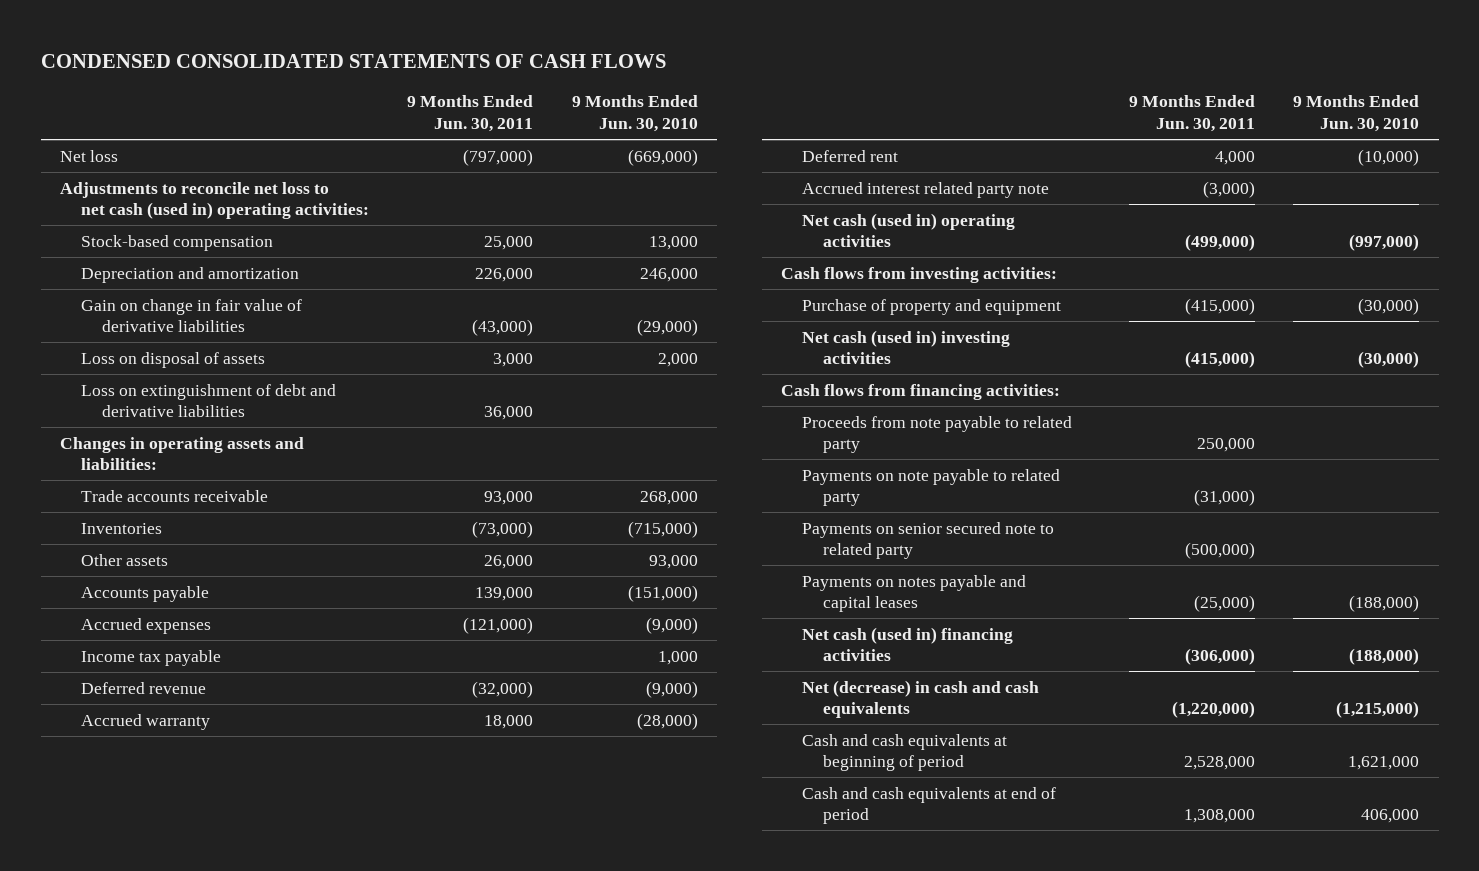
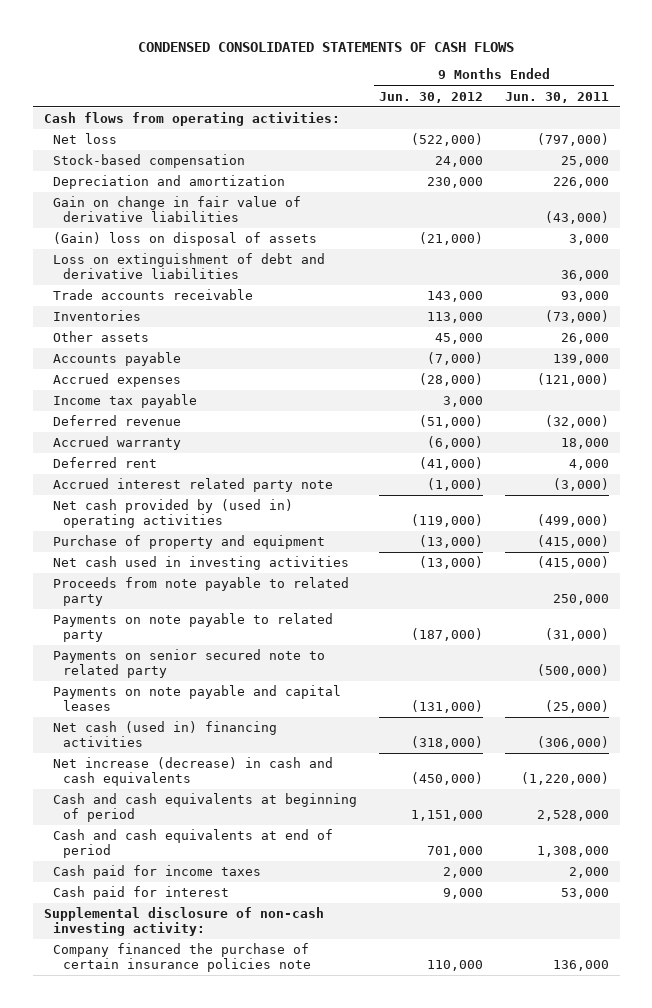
- | 9 Months Ended Jun. 30, 2011 | 9 Months Ended Jun. 30, 2010
+ | 9 Months Ended Jun. 30, 2012 | 9 Months Ended Jun. 30, 2011
+ Cash flows from operating activities:
- Adjustments to reconcile net loss to net cash (used in) operating activities:
- Loss on disposal of assets | 3,000 | 2,000
+ (Gain) loss on disposal of assets | (21,000) | 3,000
- Changes in operating assets and liabilities:
- Net cash (used in) operating activities | (499,000) | (997,000)
- Cash flows from investing activities:
+ Net cash provided by (used in) operating activities | (119,000) | (499,000)
- Net cash (used in) investing activities | (415,000) | (30,000)
- Cash flows from financing activities:
+ Net cash used in investing activities | (13,000) | (415,000)
- Payments on notes payable and capital leases | (25,000) | (188,000)
+ Payments on note payable and capital leases | (131,000) | (25,000)
- Net (decrease) in cash and cash equivalents | (1,220,000) | (1,215,000)
+ Net increase (decrease) in cash and cash equivalents | (450,000) | (1,220,000)
+ Cash paid for income taxes | 2,000 | 2,000
+ Cash paid for interest | 9,000 | 53,000
+ Supplemental disclosure of non-cash investing activity:
+ Company financed the purchase of certain insurance policies note | 110,000 | 136,000

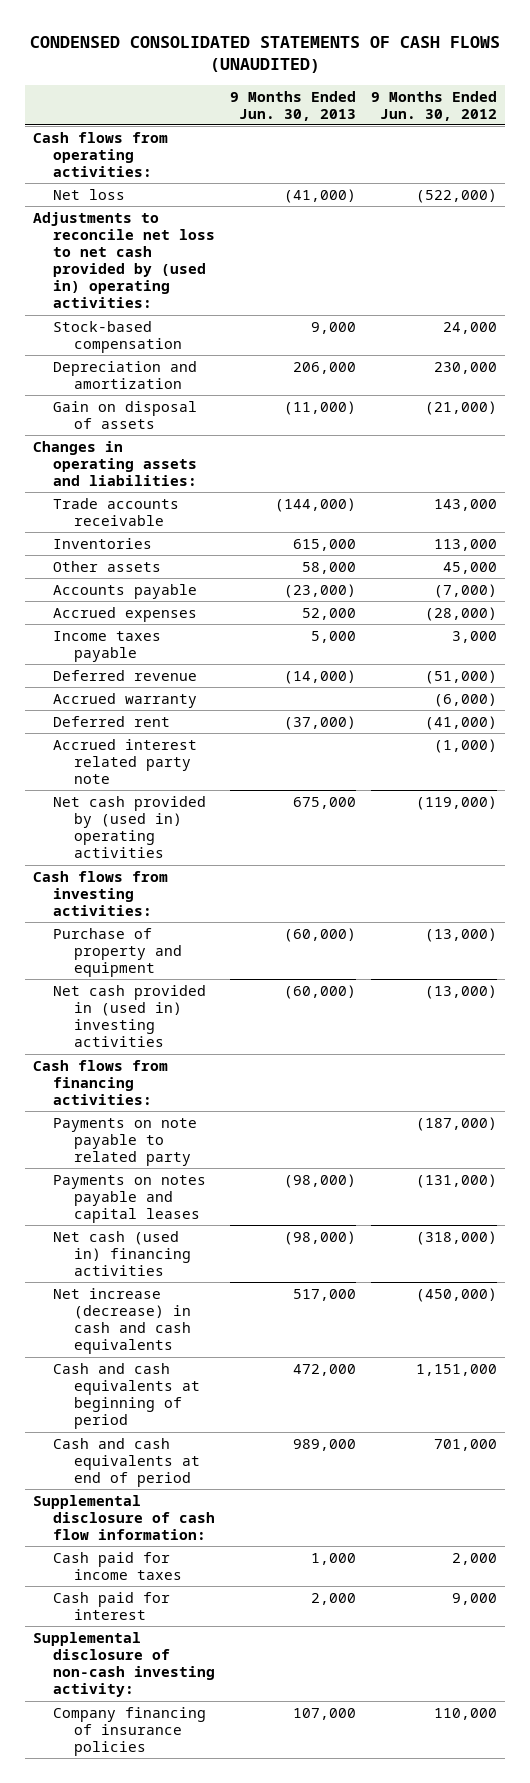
- CONDENSED CONSOLIDATED STATEMENTS OF CASH FLOWS
+ CONDENSED CONSOLIDATED STATEMENTS OF CASH FLOWS (UNAUDITED)
- | 9 Months Ended Jun. 30, 2012 | 9 Months Ended Jun. 30, 2011
+ | 9 Months Ended Jun. 30, 2013 | 9 Months Ended Jun. 30, 2012
+ Adjustments to reconcile net loss to net cash provided by (used in) operating activities:
- Gain on change in fair value of derivative liabilities | | (43,000)
- (Gain) loss on disposal of assets | (21,000) | 3,000
- Loss on extinguishment of debt and derivative liabilities | | 36,000
+ Gain on disposal of assets | (11,000) | (21,000)
+ Changes in operating assets and liabilities:
- Income tax payable | 3,000 |
+ Income taxes payable | 5,000 | 3,000
+ Cash flows from investing activities:
- Net cash used in investing activities | (13,000) | (415,000)
- Proceeds from note payable to related party | | 250,000
+ Net cash provided in (used in) investing activities | (60,000) | (13,000)
+ Cash flows from financing activities:
- Payments on senior secured note to related party | | (500,000)
- Payments on note payable and capital leases | (131,000) | (25,000)
+ Payments on notes payable and capital leases | (98,000) | (131,000)
+ Supplemental disclosure of cash flow information:
- Company financed the purchase of certain insurance policies note | 110,000 | 136,000
+ Company financing of insurance policies | 107,000 | 110,000

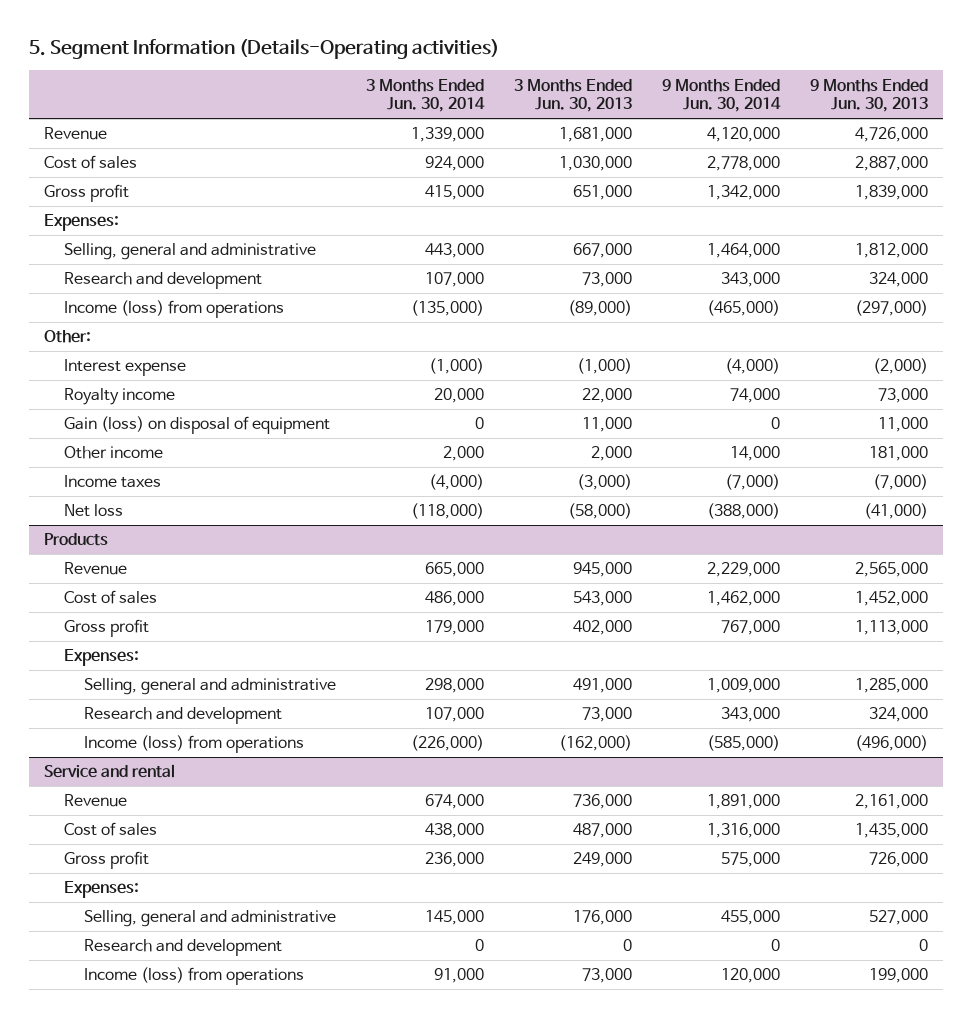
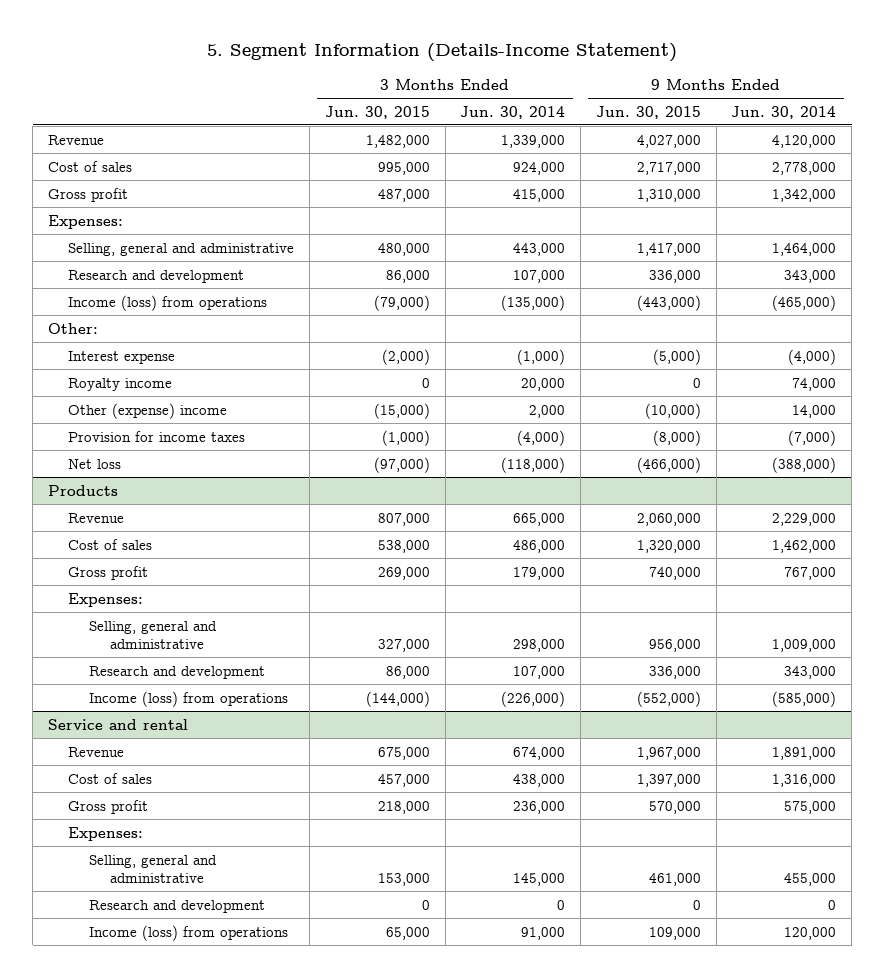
- 5. Segment Information (Details-Operating activities)
+ 5. Segment Information (Details-Income Statement)
- | 3 Months Ended Jun. 30, 2014 | 3 Months Ended Jun. 30, 2013 | 9 Months Ended Jun. 30, 2014 | 9 Months Ended Jun. 30, 2013
+ | 3 Months Ended Jun. 30, 2015 | 3 Months Ended Jun. 30, 2014 | 9 Months Ended Jun. 30, 2015 | 9 Months Ended Jun. 30, 2014
- Gain (loss) on disposal of equipment | 0 | 11,000 | 0 | 11,000
- Other income | 2,000 | 2,000 | 14,000 | 181,000
- Income taxes | (4,000) | (3,000) | (7,000) | (7,000)
+ Other (expense) income | (15,000) | 2,000 | (10,000) | 14,000
+ Provision for income taxes | (1,000) | (4,000) | (8,000) | (7,000)

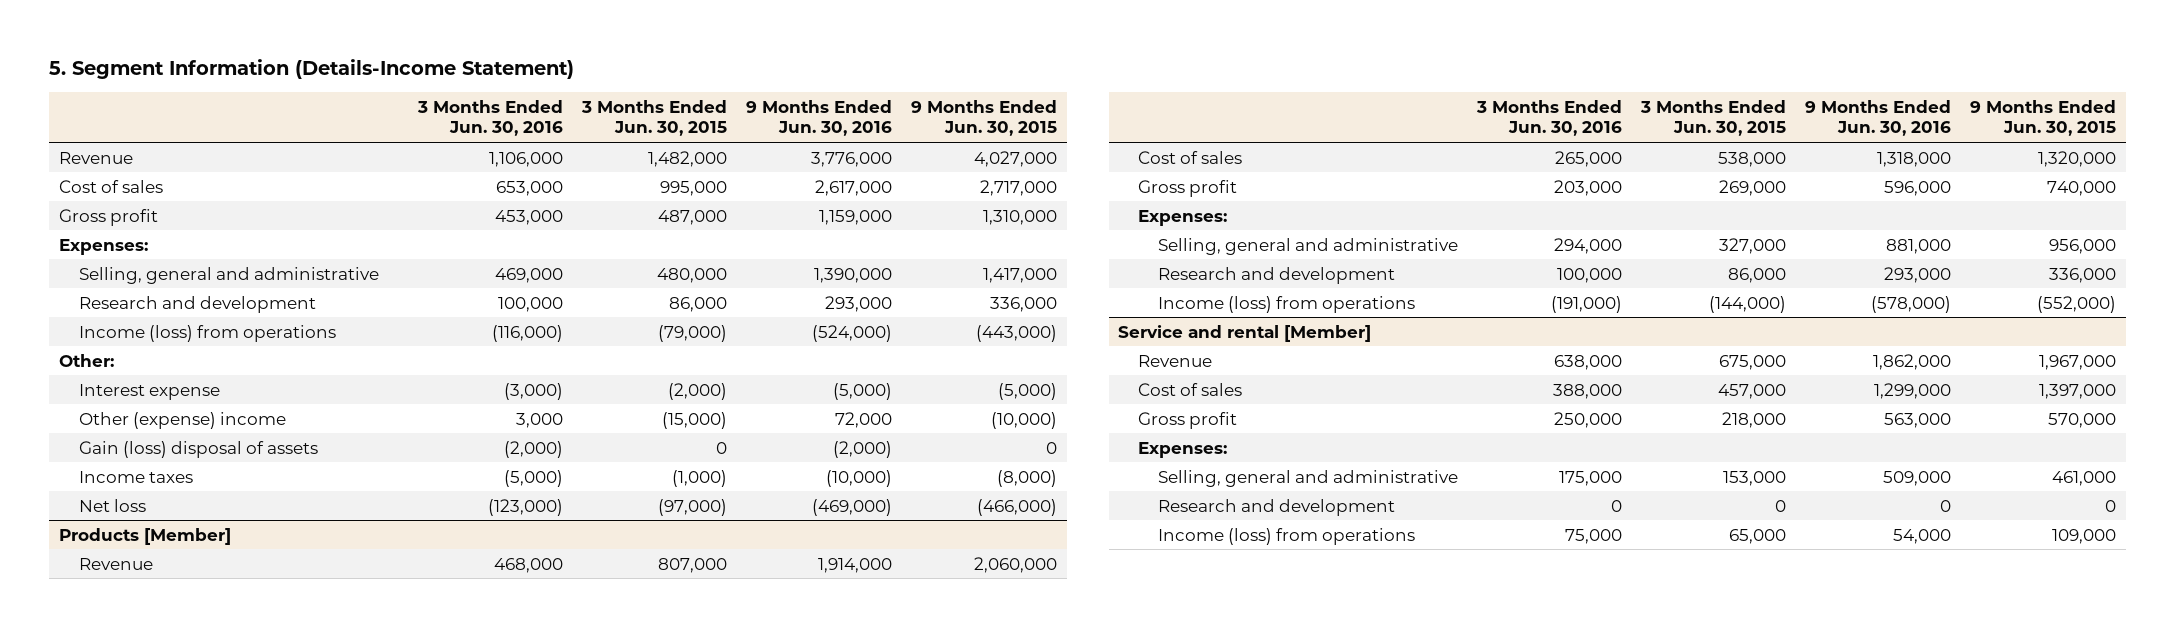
- | 3 Months Ended Jun. 30, 2015 | 3 Months Ended Jun. 30, 2014 | 9 Months Ended Jun. 30, 2015 | 9 Months Ended Jun. 30, 2014
+ | 3 Months Ended Jun. 30, 2016 | 3 Months Ended Jun. 30, 2015 | 9 Months Ended Jun. 30, 2016 | 9 Months Ended Jun. 30, 2015
- Royalty income | 0 | 20,000 | 0 | 74,000
- Provision for income taxes | (1,000) | (4,000) | (8,000) | (7,000)
+ Gain (loss) disposal of assets | (2,000) | 0 | (2,000) | 0
+ Income taxes | (5,000) | (1,000) | (10,000) | (8,000)
- Products
+ Products [Member]
- Service and rental
+ Service and rental [Member]

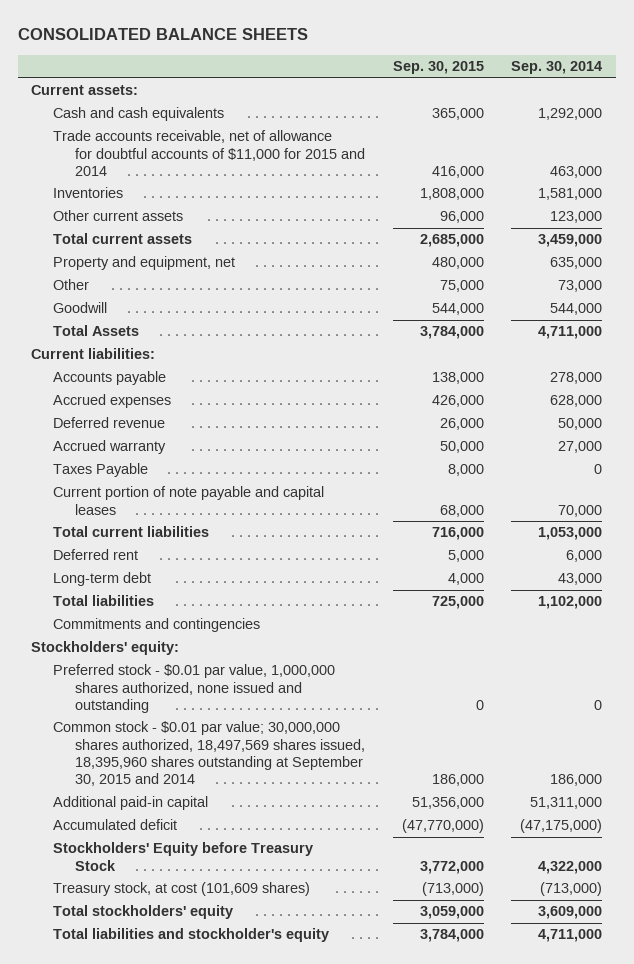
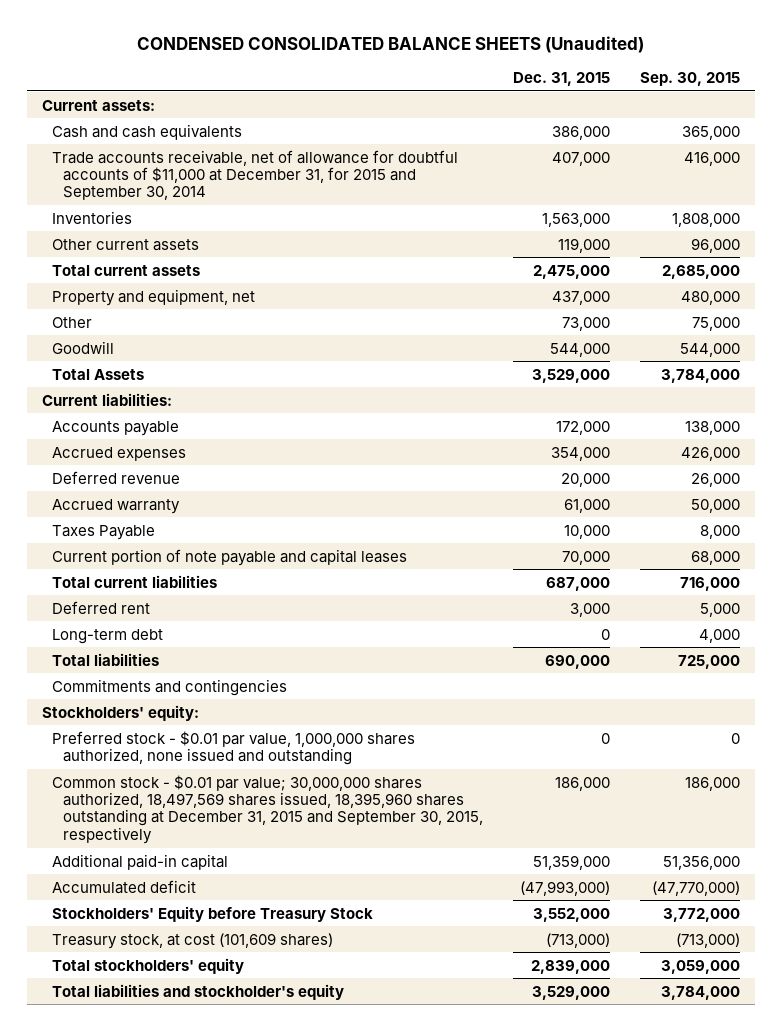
- CONSOLIDATED BALANCE SHEETS
+ CONDENSED CONSOLIDATED BALANCE SHEETS (Unaudited)
- | Sep. 30, 2015 | Sep. 30, 2014
+ | Dec. 31, 2015 | Sep. 30, 2015
- Trade accounts receivable, net of allowance for doubtful accounts of $11,000 for 2015 and 2014 | 416,000 | 463,000
+ Trade accounts receivable, net of allowance for doubtful accounts of $11,000 at December 31, for 2015 and September 30, 2014 | 407,000 | 416,000
- Common stock - $0.01 par value; 30,000,000 shares authorized, 18,497,569 shares issued, 18,395,960 shares outstanding at September 30, 2015 and 2014 | 186,000 | 186,000
+ Common stock - $0.01 par value; 30,000,000 shares authorized, 18,497,569 shares issued, 18,395,960 shares outstanding at December 31, 2015 and September 30, 2015, respectively | 186,000 | 186,000

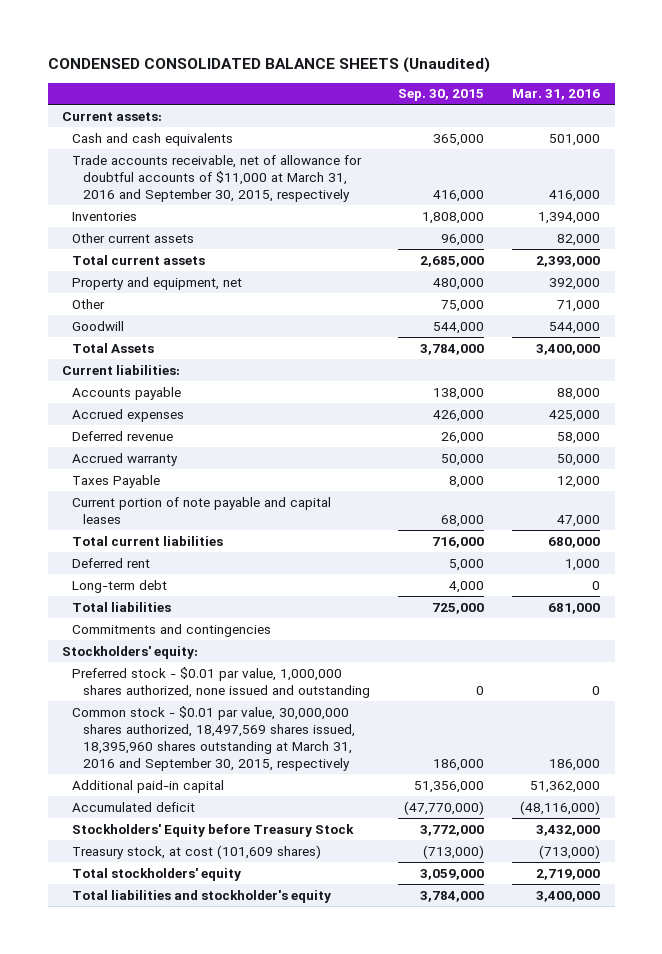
- | Dec. 31, 2015 | Sep. 30, 2015
+ | Sep. 30, 2015 | Mar. 31, 2016
- Trade accounts receivable, net of allowance for doubtful accounts of $11,000 at December 31, for 2015 and September 30, 2014 | 407,000 | 416,000
+ Trade accounts receivable, net of allowance for doubtful accounts of $11,000 at March 31, 2016 and September 30, 2015, respectively | 416,000 | 416,000
- Common stock - $0.01 par value; 30,000,000 shares authorized, 18,497,569 shares issued, 18,395,960 shares outstanding at December 31, 2015 and September 30, 2015, respectively | 186,000 | 186,000
+ Common stock - $0.01 par value, 30,000,000 shares authorized, 18,497,569 shares issued, 18,395,960 shares outstanding at March 31, 2016 and September 30, 2015, respectively | 186,000 | 186,000

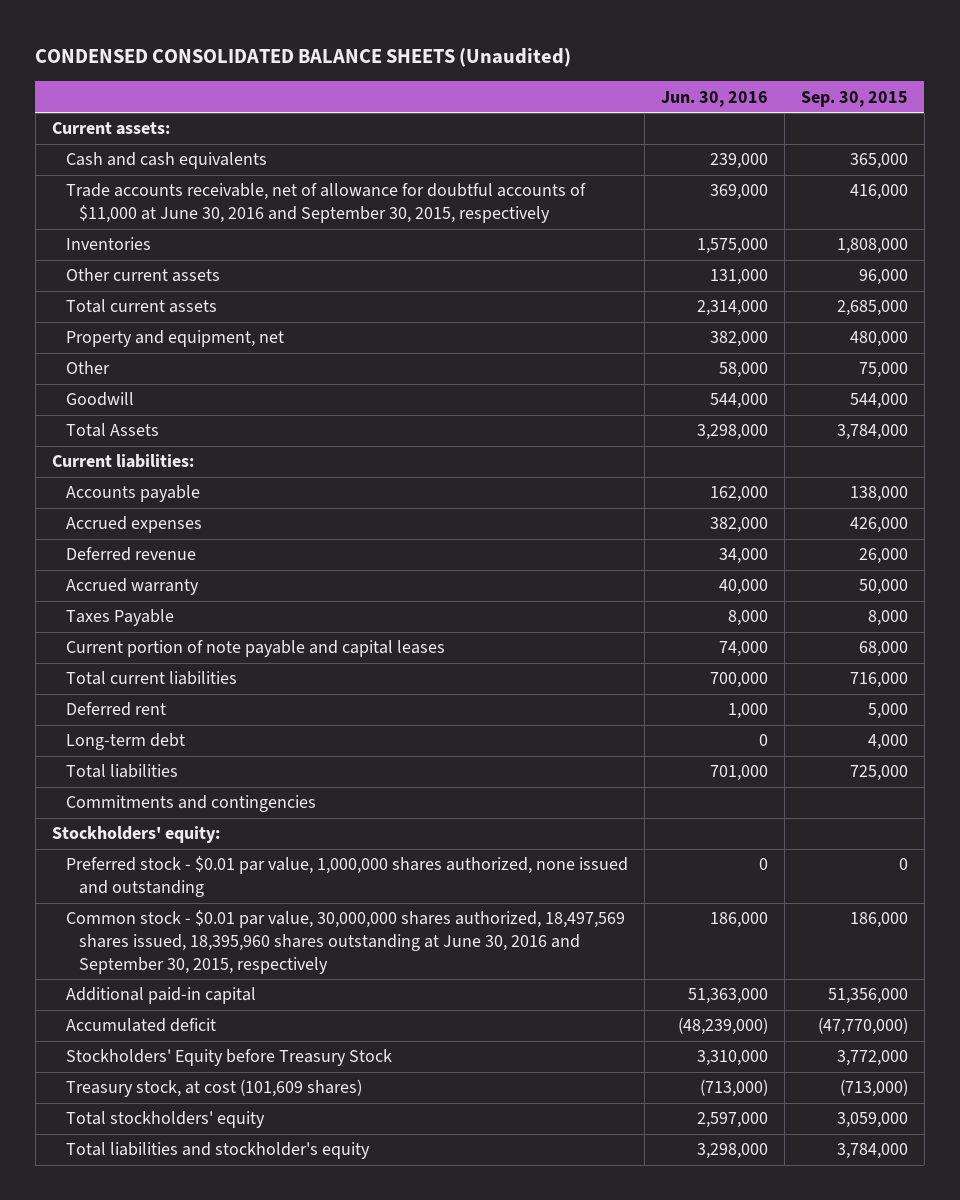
- | Sep. 30, 2015 | Mar. 31, 2016
+ | Jun. 30, 2016 | Sep. 30, 2015
- Trade accounts receivable, net of allowance for doubtful accounts of $11,000 at March 31, 2016 and September 30, 2015, respectively | 416,000 | 416,000
+ Trade accounts receivable, net of allowance for doubtful accounts of $11,000 at June 30, 2016 and September 30, 2015, respectively | 369,000 | 416,000
- Common stock - $0.01 par value, 30,000,000 shares authorized, 18,497,569 shares issued, 18,395,960 shares outstanding at March 31, 2016 and September 30, 2015, respectively | 186,000 | 186,000
+ Common stock - $0.01 par value, 30,000,000 shares authorized, 18,497,569 shares issued, 18,395,960 shares outstanding at June 30, 2016 and September 30, 2015, respectively | 186,000 | 186,000

